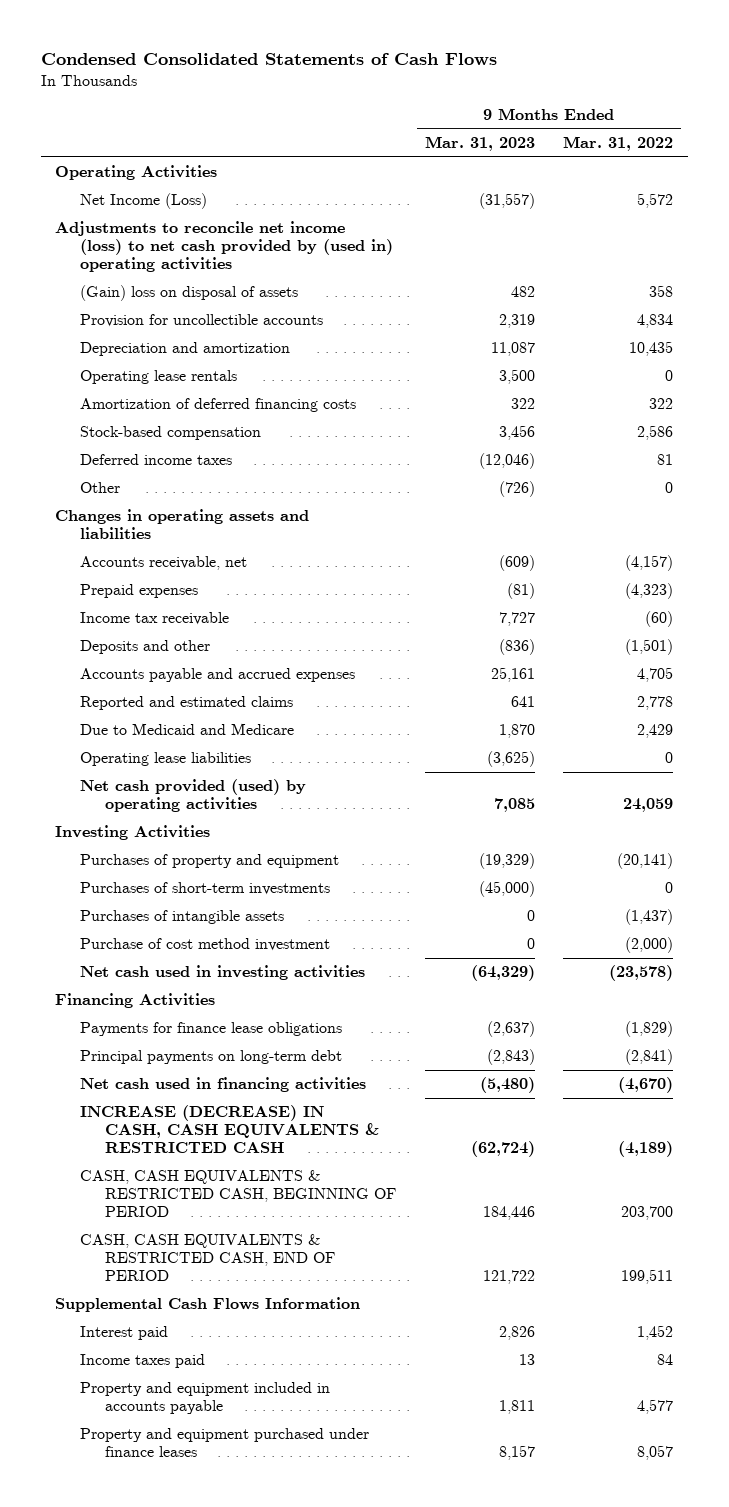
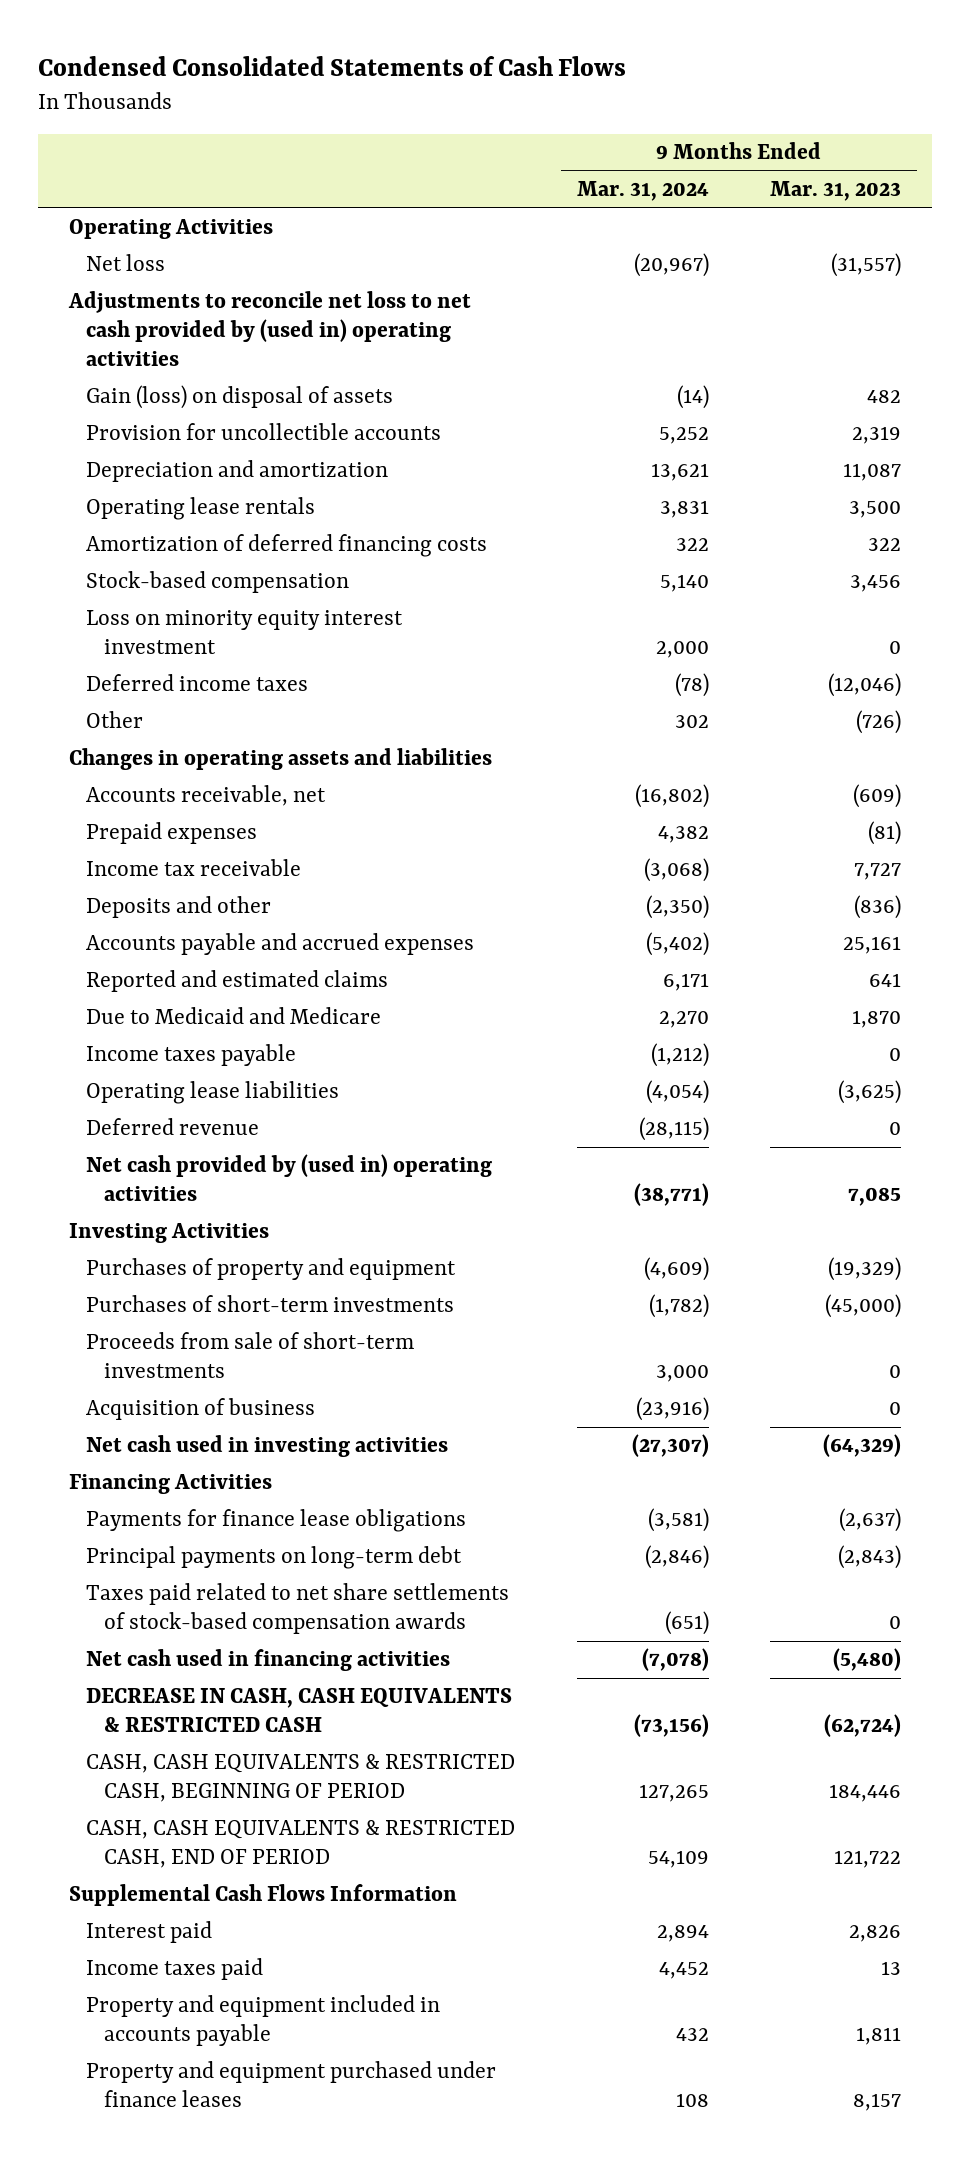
- | 9 Months Ended Mar. 31, 2023 | 9 Months Ended Mar. 31, 2022
+ | 9 Months Ended Mar. 31, 2024 | 9 Months Ended Mar. 31, 2023
- Net Income (Loss) | (31,557) | 5,572
- Adjustments to reconcile net income (loss) to net cash provided by (used in) operating activities
- (Gain) loss on disposal of assets | 482 | 358
+ Net loss | (20,967) | (31,557)
+ Adjustments to reconcile net loss to net cash provided by (used in) operating activities
+ Gain (loss) on disposal of assets | (14) | 482
+ Loss on minority equity interest investment | 2,000 | 0
+ Income taxes payable | (1,212) | 0
- Net cash provided (used) by operating activities | 7,085 | 24,059
+ Deferred revenue | (28,115) | 0
+ Net cash provided by (used in) operating activities | (38,771) | 7,085
- Purchases of intangible assets | 0 | (1,437)
- Purchase of cost method investment | 0 | (2,000)
+ Proceeds from sale of short-term investments | 3,000 | 0
+ Acquisition of business | (23,916) | 0
+ Taxes paid related to net share settlements of stock-based compensation awards | (651) | 0
- INCREASE (DECREASE) IN CASH, CASH EQUIVALENTS & RESTRICTED CASH | (62,724) | (4,189)
+ DECREASE IN CASH, CASH EQUIVALENTS & RESTRICTED CASH | (73,156) | (62,724)

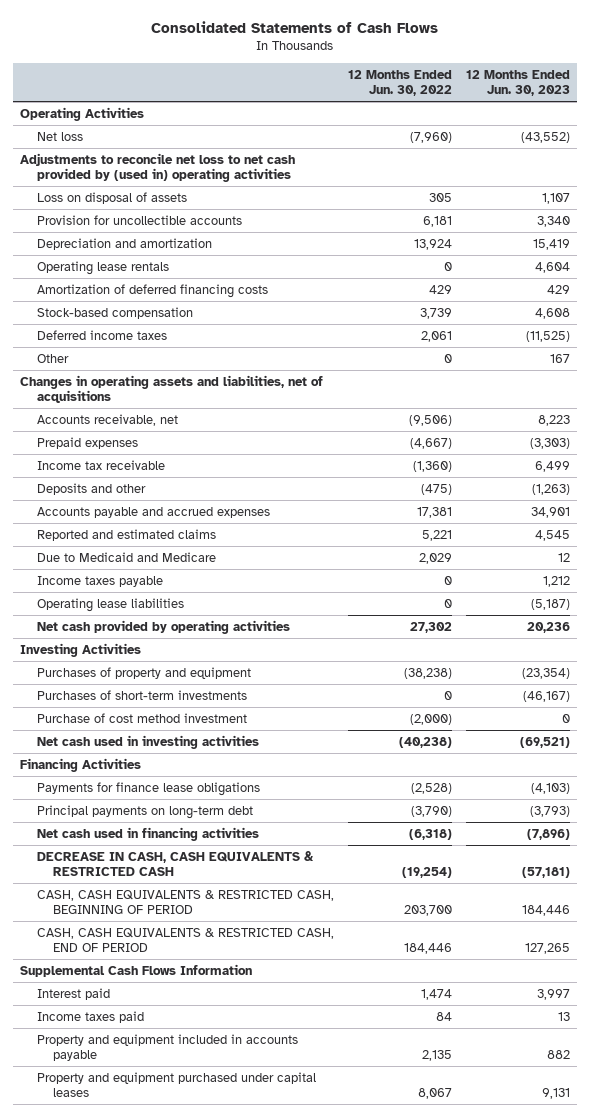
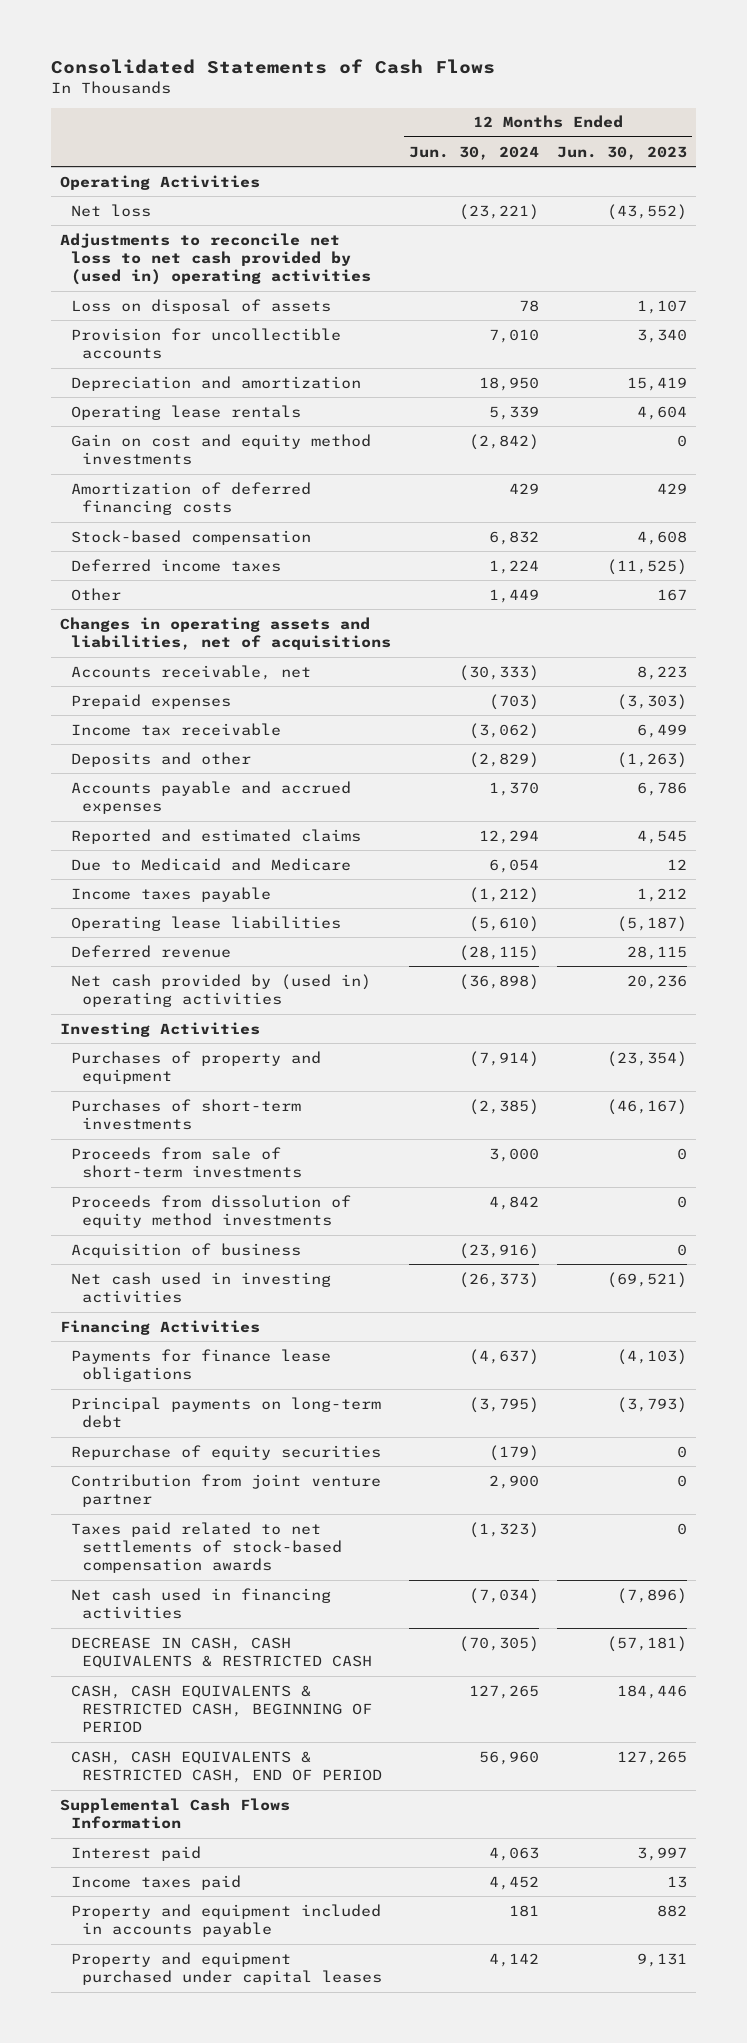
- | 12 Months Ended Jun. 30, 2022 | 12 Months Ended Jun. 30, 2023
+ | 12 Months Ended Jun. 30, 2024 | 12 Months Ended Jun. 30, 2023
+ Gain on cost and equity method investments | (2,842) | 0
- Accounts payable and accrued expenses | 17,381 | 34,901
+ Accounts payable and accrued expenses | 1,370 | 6,786
- Net cash provided by operating activities | 27,302 | 20,236
+ Deferred revenue | (28,115) | 28,115
+ Net cash provided by (used in) operating activities | (36,898) | 20,236
- Purchase of cost method investment | (2,000) | 0
+ Proceeds from sale of short-term investments | 3,000 | 0
+ Proceeds from dissolution of equity method investments | 4,842 | 0
+ Acquisition of business | (23,916) | 0
+ Repurchase of equity securities | (179) | 0
+ Contribution from joint venture partner | 2,900 | 0
+ Taxes paid related to net settlements of stock-based compensation awards | (1,323) | 0

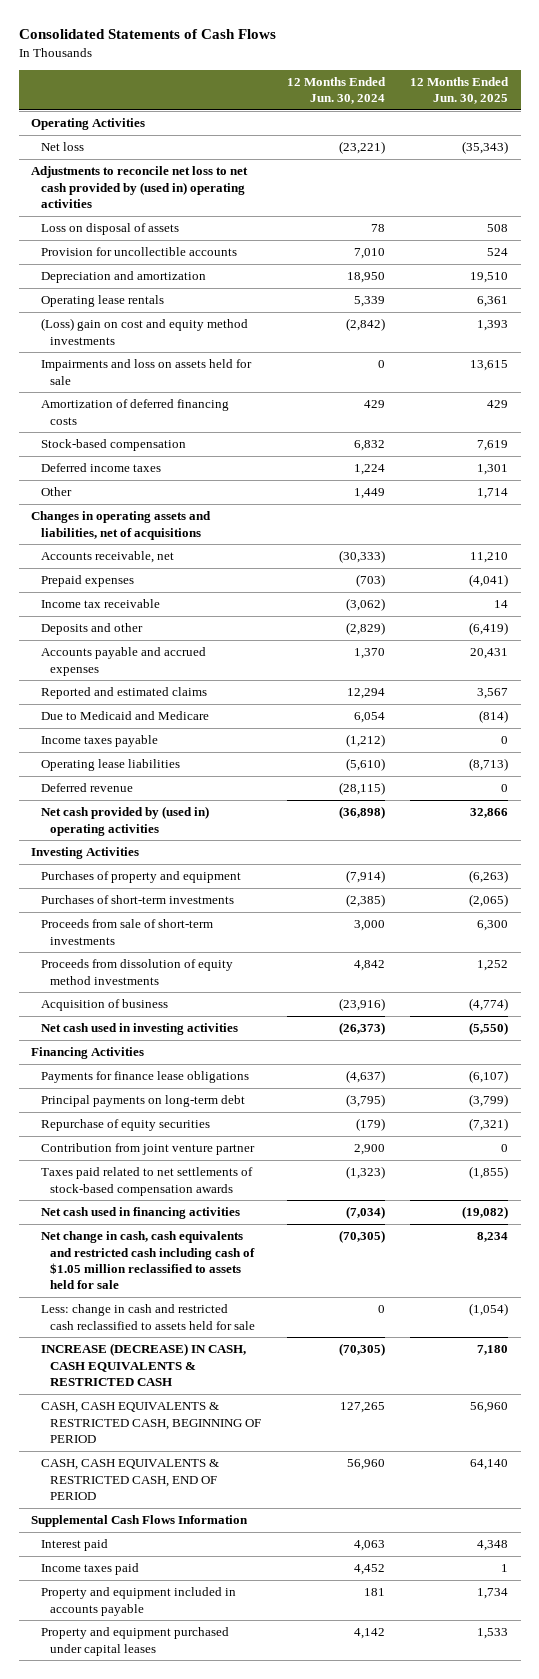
- | 12 Months Ended Jun. 30, 2024 | 12 Months Ended Jun. 30, 2023
+ | 12 Months Ended Jun. 30, 2024 | 12 Months Ended Jun. 30, 2025
- Gain on cost and equity method investments | (2,842) | 0
+ (Loss) gain on cost and equity method investments | (2,842) | 1,393
+ Impairments and loss on assets held for sale | 0 | 13,615
- DECREASE IN CASH, CASH EQUIVALENTS & RESTRICTED CASH | (70,305) | (57,181)
+ Net change in cash, cash equivalents and restricted cash including cash of $1.05 million reclassified to assets held for sale | (70,305) | 8,234
+ Less: change in cash and restricted cash reclassified to assets held for sale | 0 | (1,054)
+ INCREASE (DECREASE) IN CASH, CASH EQUIVALENTS & RESTRICTED CASH | (70,305) | 7,180

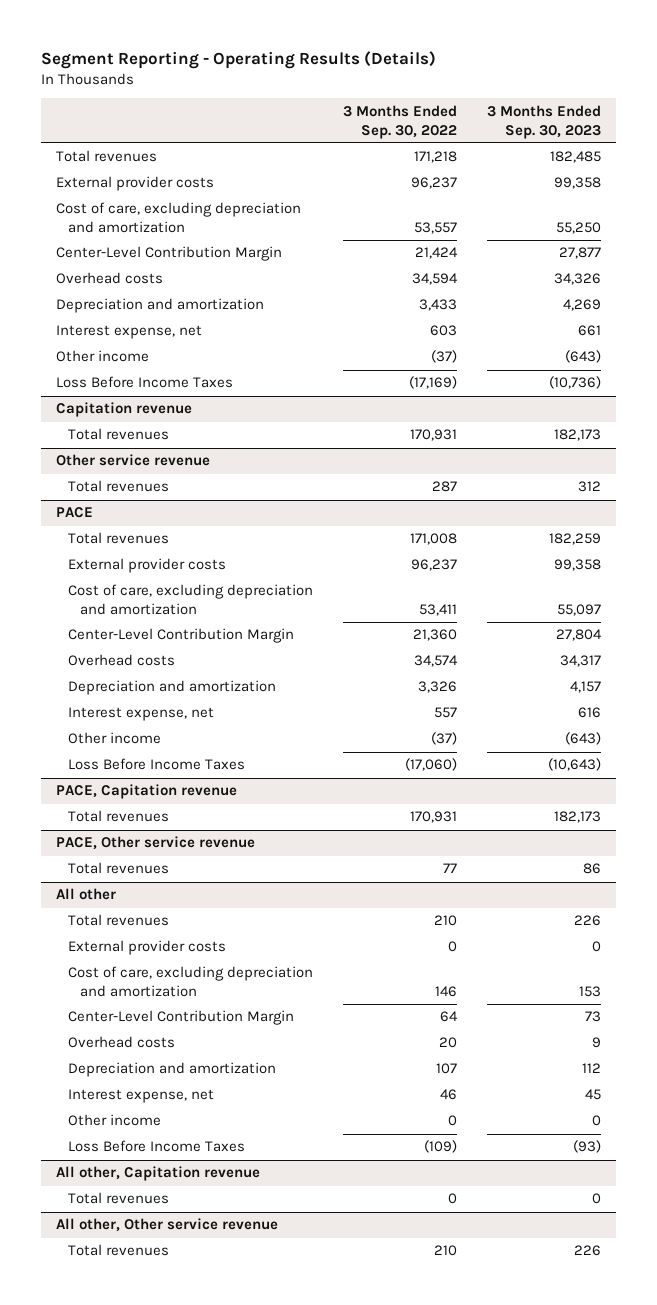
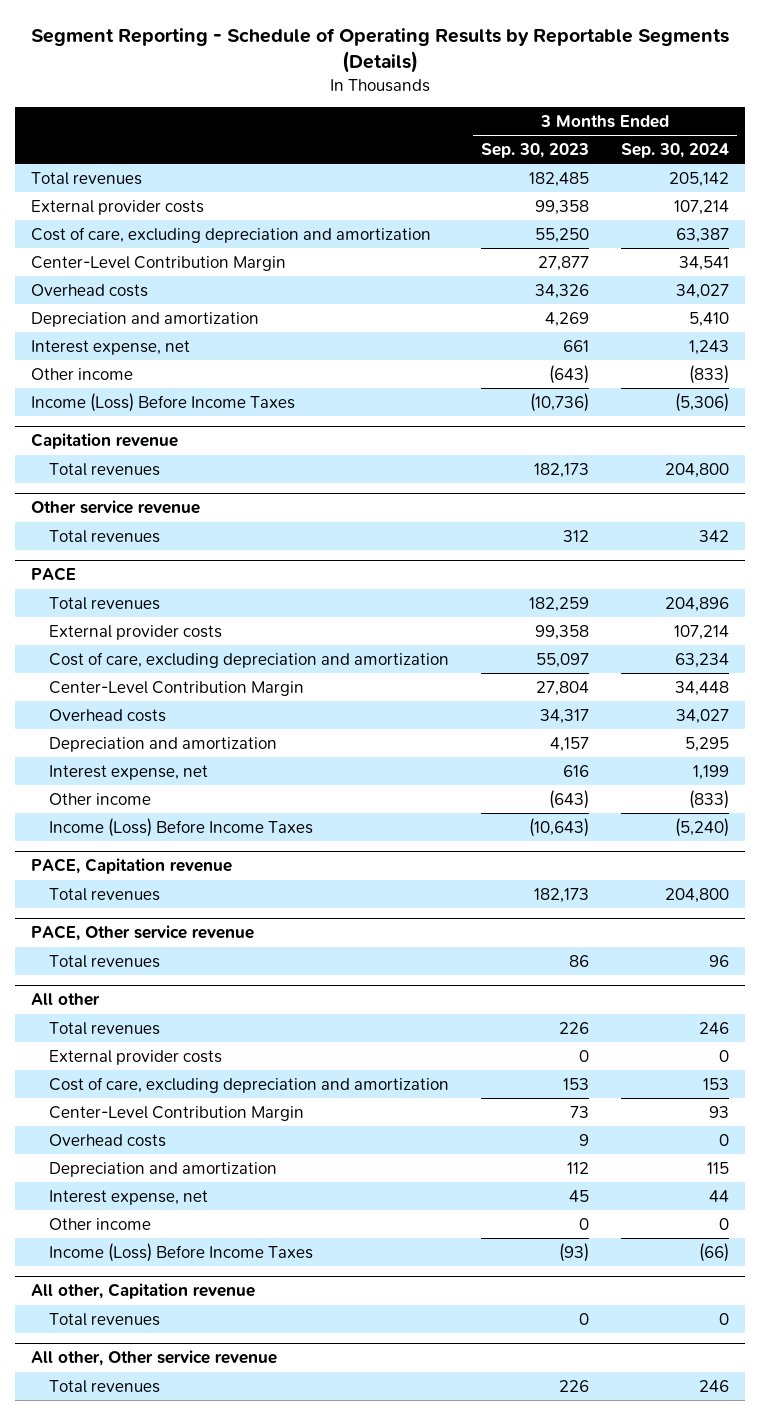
- Segment Reporting - Operating Results (Details)
+ Segment Reporting - Schedule of Operating Results by Reportable Segments (Details)
- | 3 Months Ended Sep. 30, 2022 | 3 Months Ended Sep. 30, 2023
+ | 3 Months Ended Sep. 30, 2023 | 3 Months Ended Sep. 30, 2024
- Loss Before Income Taxes | (17,169) | (10,736)
+ Income (Loss) Before Income Taxes | (10,736) | (5,306)
@ PACE
- Loss Before Income Taxes | (17,060) | (10,643)
+ Income (Loss) Before Income Taxes | (10,643) | (5,240)
@ All other
- Loss Before Income Taxes | (109) | (93)
+ Income (Loss) Before Income Taxes | (93) | (66)

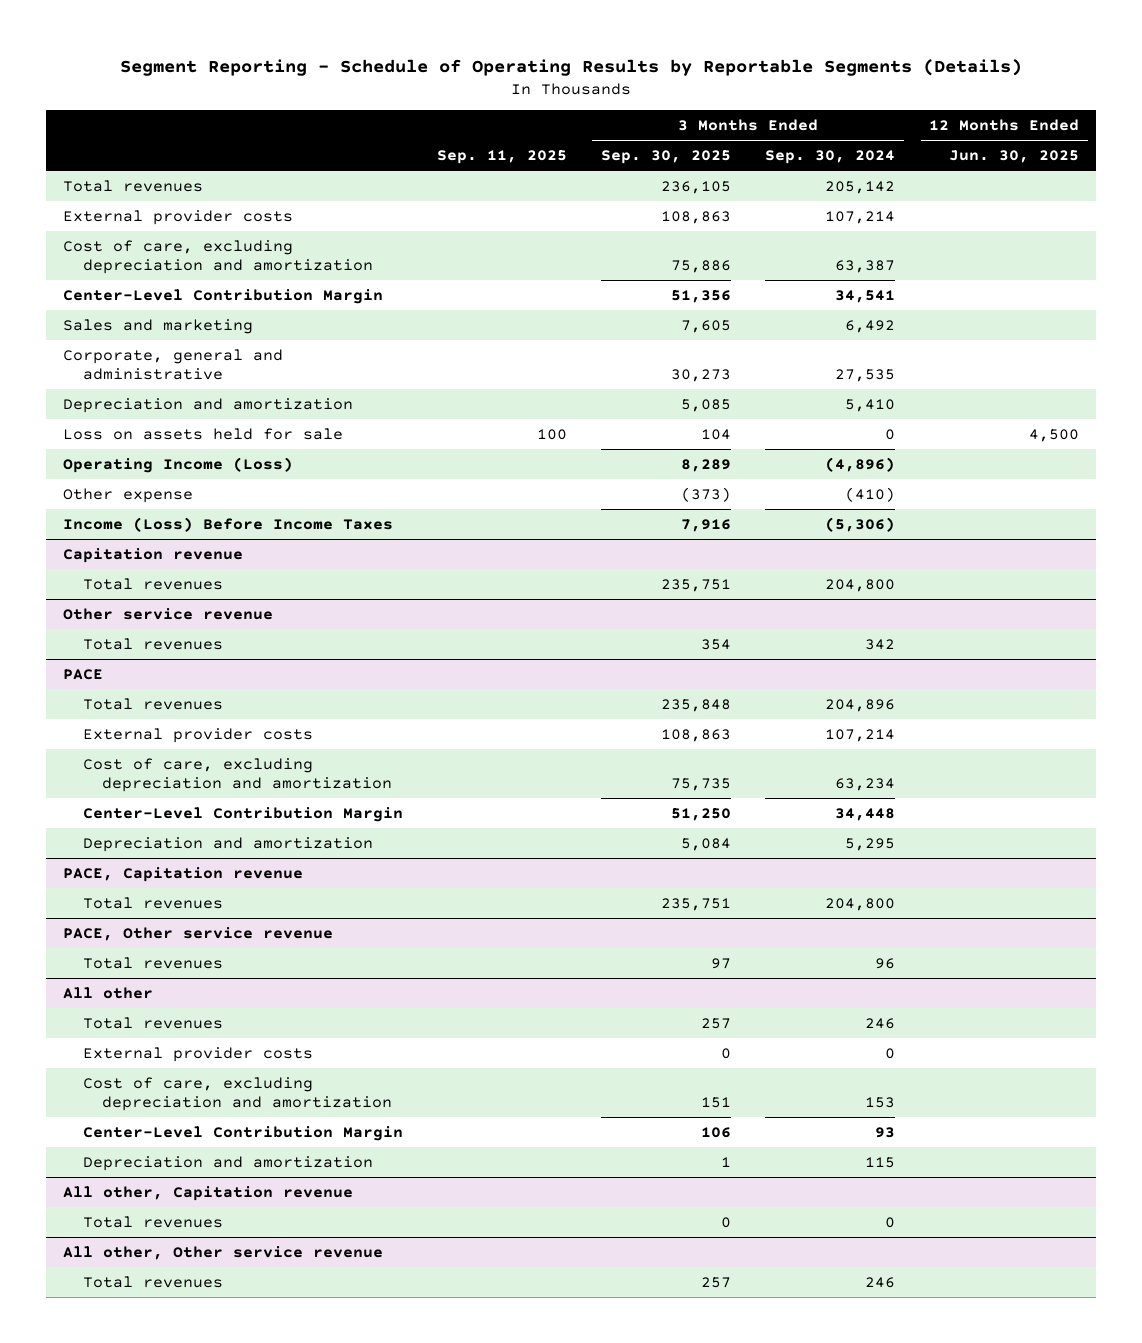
- | 3 Months Ended Sep. 30, 2023 | 3 Months Ended Sep. 30, 2024
+ | Sep. 11, 2025 | 3 Months Ended Sep. 30, 2025 | 3 Months Ended Sep. 30, 2024 | 12 Months Ended Jun. 30, 2025
- Overhead costs | 34,326 | 34,027
+ Sales and marketing | | 7,605 | 6,492 |
+ Corporate, general and administrative | | 30,273 | 27,535 |
- Interest expense, net | 661 | 1,243
- Other income | (643) | (833)
+ Loss on assets held for sale | 100 | 104 | 0 | 4,500
+ Operating Income (Loss) | | 8,289 | (4,896) |
+ Other expense | | (373) | (410) |
@ PACE
- Overhead costs | 34,317 | 34,027
- Interest expense, net | 616 | 1,199
- Other income | (643) | (833)
- Income (Loss) Before Income Taxes | (10,643) | (5,240)
@ All other
- Overhead costs | 9 | 0
- Interest expense, net | 45 | 44
- Other income | 0 | 0
- Income (Loss) Before Income Taxes | (93) | (66)

